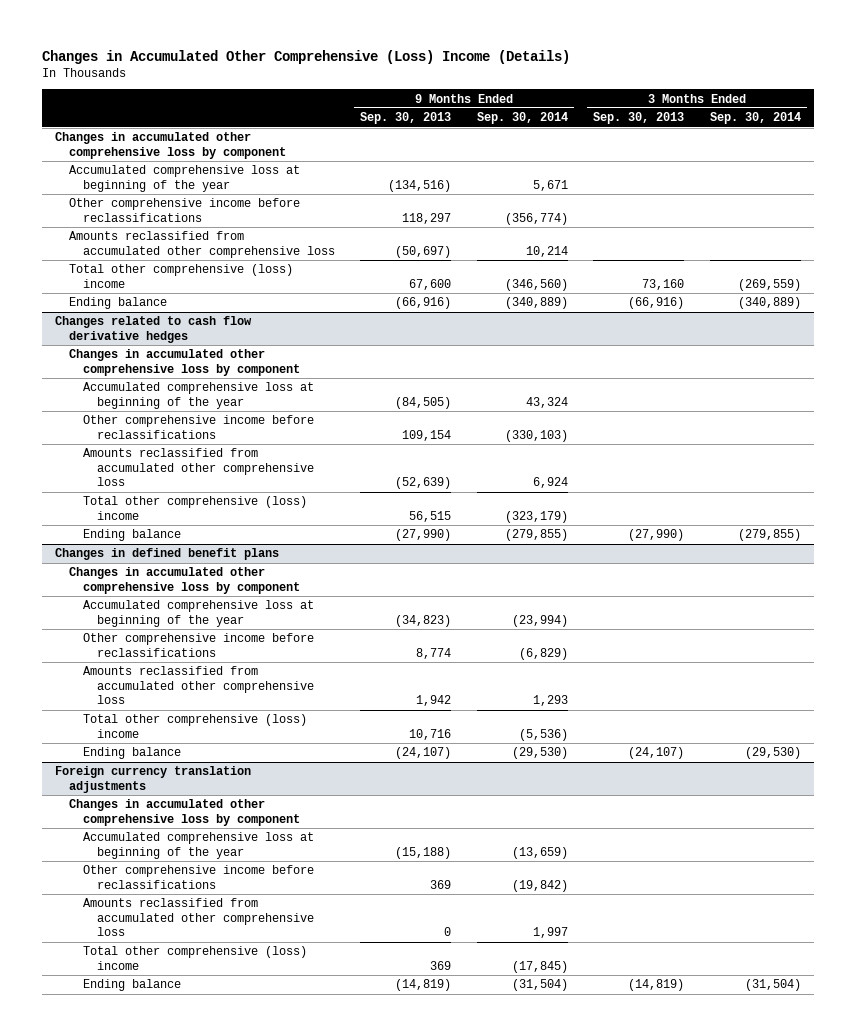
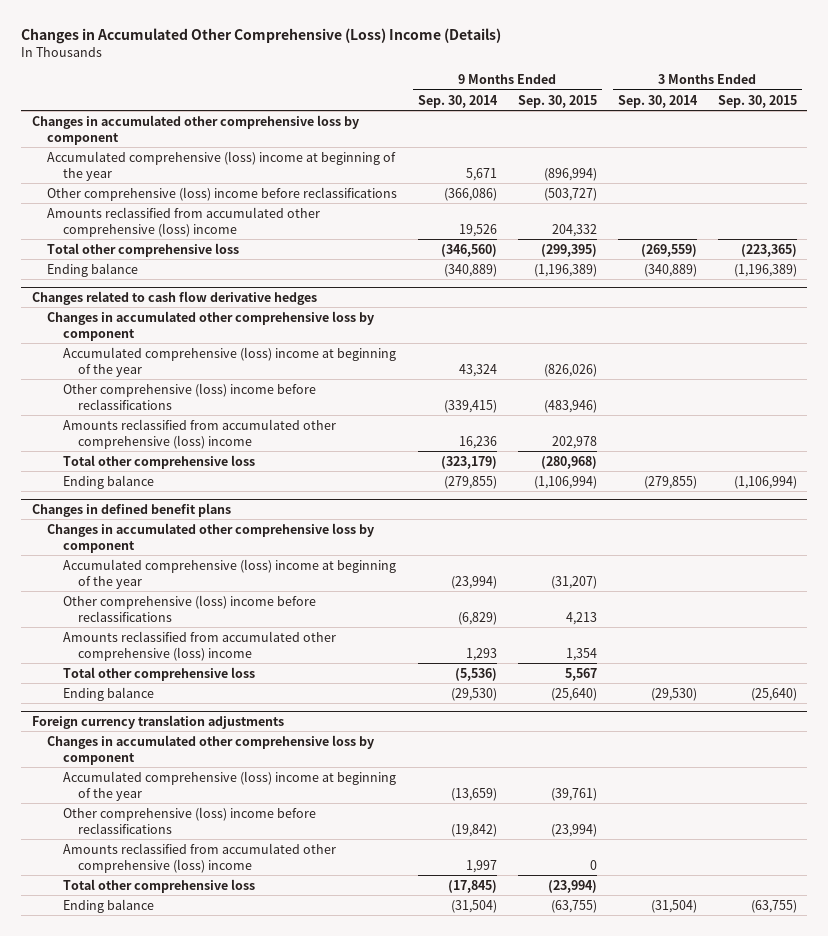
- | 9 Months Ended Sep. 30, 2013 | 9 Months Ended Sep. 30, 2014 | 3 Months Ended Sep. 30, 2013 | 3 Months Ended Sep. 30, 2014
+ | 9 Months Ended Sep. 30, 2014 | 9 Months Ended Sep. 30, 2015 | 3 Months Ended Sep. 30, 2014 | 3 Months Ended Sep. 30, 2015
- Accumulated comprehensive loss at beginning of the year | (134,516) | 5,671 | |
- Other comprehensive income before reclassifications | 118,297 | (356,774) | |
- Amounts reclassified from accumulated other comprehensive loss | (50,697) | 10,214 | |
- Total other comprehensive (loss) income | 67,600 | (346,560) | 73,160 | (269,559)
+ Accumulated comprehensive (loss) income at beginning of the year | 5,671 | (896,994) | |
+ Other comprehensive (loss) income before reclassifications | (366,086) | (503,727) | |
+ Amounts reclassified from accumulated other comprehensive (loss) income | 19,526 | 204,332 | |
+ Total other comprehensive loss | (346,560) | (299,395) | (269,559) | (223,365)
@ Changes related to cash flow derivative hedges
- Accumulated comprehensive loss at beginning of the year | (84,505) | 43,324 | |
- Other comprehensive income before reclassifications | 109,154 | (330,103) | |
- Amounts reclassified from accumulated other comprehensive loss | (52,639) | 6,924 | |
- Total other comprehensive (loss) income | 56,515 | (323,179) | |
+ Accumulated comprehensive (loss) income at beginning of the year | 43,324 | (826,026) | |
+ Other comprehensive (loss) income before reclassifications | (339,415) | (483,946) | |
+ Amounts reclassified from accumulated other comprehensive (loss) income | 16,236 | 202,978 | |
+ Total other comprehensive loss | (323,179) | (280,968) | |
@ Changes in defined benefit plans
- Accumulated comprehensive loss at beginning of the year | (34,823) | (23,994) | |
- Other comprehensive income before reclassifications | 8,774 | (6,829) | |
- Amounts reclassified from accumulated other comprehensive loss | 1,942 | 1,293 | |
- Total other comprehensive (loss) income | 10,716 | (5,536) | |
+ Accumulated comprehensive (loss) income at beginning of the year | (23,994) | (31,207) | |
+ Other comprehensive (loss) income before reclassifications | (6,829) | 4,213 | |
+ Amounts reclassified from accumulated other comprehensive (loss) income | 1,293 | 1,354 | |
+ Total other comprehensive loss | (5,536) | 5,567 | |
@ Foreign currency translation adjustments
- Accumulated comprehensive loss at beginning of the year | (15,188) | (13,659) | |
- Other comprehensive income before reclassifications | 369 | (19,842) | |
- Amounts reclassified from accumulated other comprehensive loss | 0 | 1,997 | |
- Total other comprehensive (loss) income | 369 | (17,845) | |
+ Accumulated comprehensive (loss) income at beginning of the year | (13,659) | (39,761) | |
+ Other comprehensive (loss) income before reclassifications | (19,842) | (23,994) | |
+ Amounts reclassified from accumulated other comprehensive (loss) income | 1,997 | 0 | |
+ Total other comprehensive loss | (17,845) | (23,994) | |

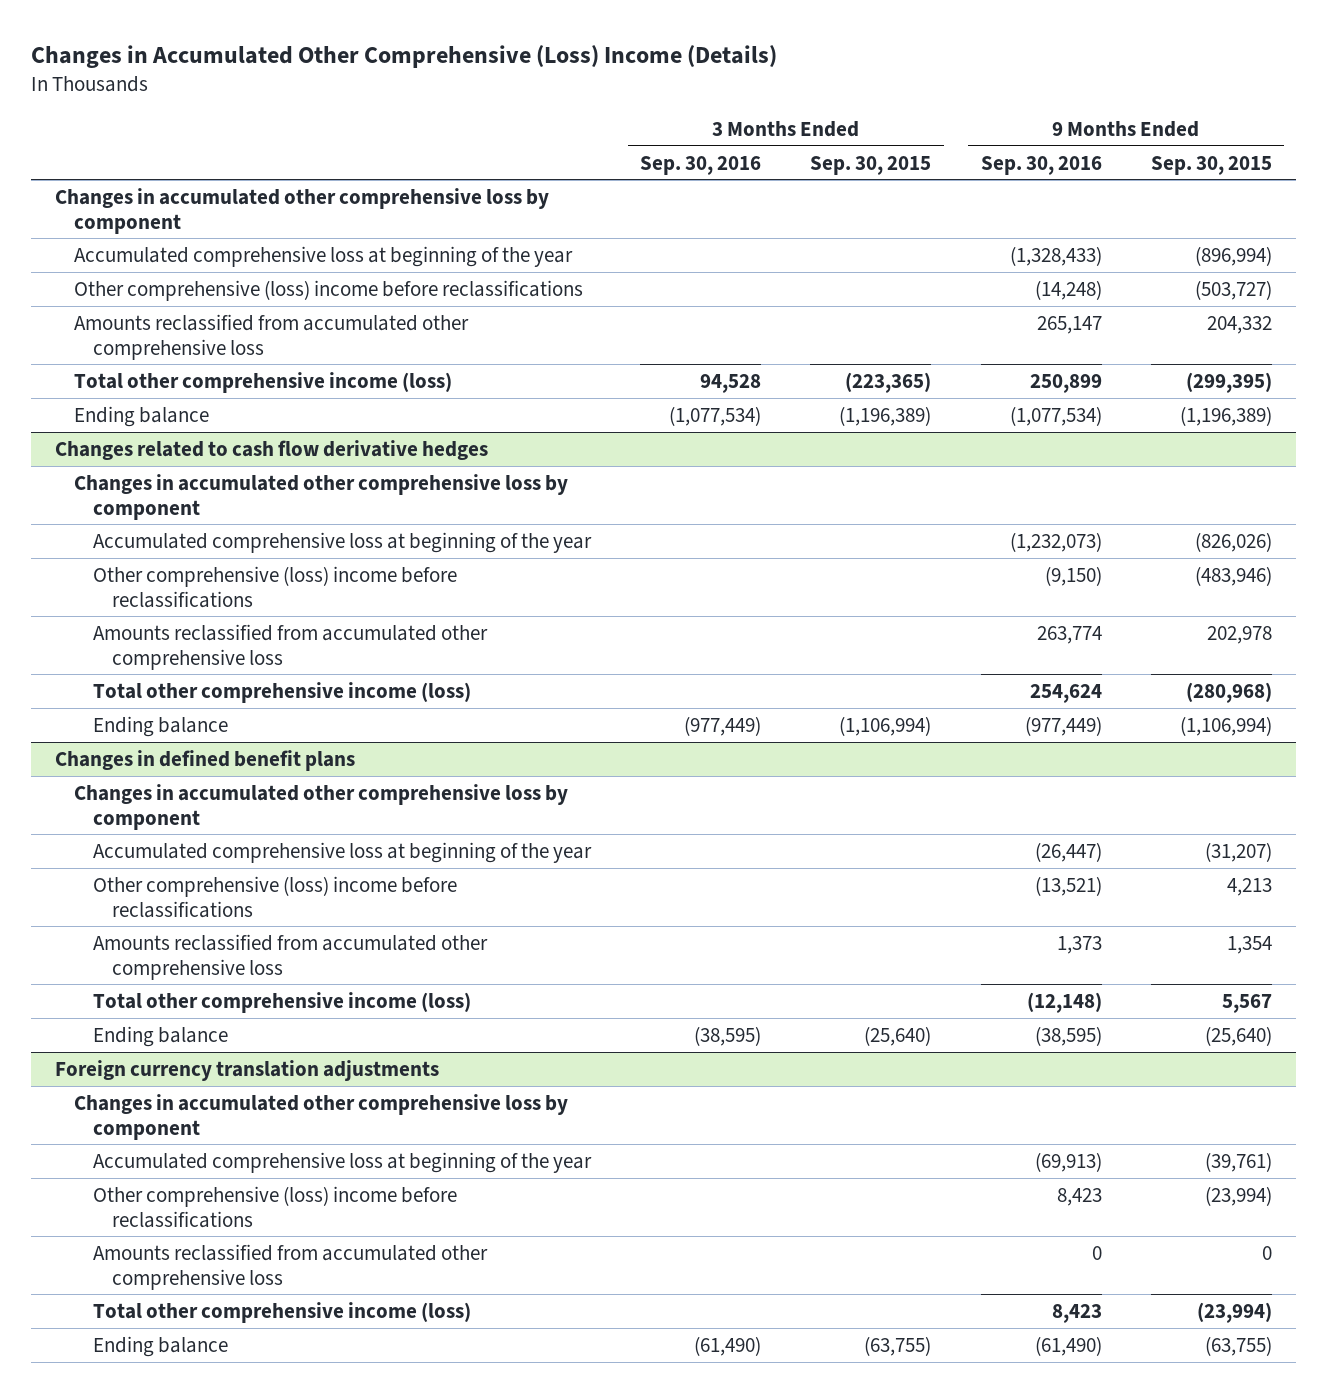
- | 9 Months Ended Sep. 30, 2014 | 9 Months Ended Sep. 30, 2015 | 3 Months Ended Sep. 30, 2014 | 3 Months Ended Sep. 30, 2015
+ | 3 Months Ended Sep. 30, 2016 | 3 Months Ended Sep. 30, 2015 | 9 Months Ended Sep. 30, 2016 | 9 Months Ended Sep. 30, 2015
- Accumulated comprehensive (loss) income at beginning of the year | 5,671 | (896,994) | |
+ Accumulated comprehensive loss at beginning of the year | | | (1,328,433) | (896,994)
- Amounts reclassified from accumulated other comprehensive (loss) income | 19,526 | 204,332 | |
- Total other comprehensive loss | (346,560) | (299,395) | (269,559) | (223,365)
+ Amounts reclassified from accumulated other comprehensive loss | | | 265,147 | 204,332
+ Total other comprehensive income (loss) | 94,528 | (223,365) | 250,899 | (299,395)
@ Changes related to cash flow derivative hedges
- Accumulated comprehensive (loss) income at beginning of the year | 43,324 | (826,026) | |
+ Accumulated comprehensive loss at beginning of the year | | | (1,232,073) | (826,026)
- Amounts reclassified from accumulated other comprehensive (loss) income | 16,236 | 202,978 | |
- Total other comprehensive loss | (323,179) | (280,968) | |
+ Amounts reclassified from accumulated other comprehensive loss | | | 263,774 | 202,978
+ Total other comprehensive income (loss) | | | 254,624 | (280,968)
@ Changes in defined benefit plans
- Accumulated comprehensive (loss) income at beginning of the year | (23,994) | (31,207) | |
+ Accumulated comprehensive loss at beginning of the year | | | (26,447) | (31,207)
- Amounts reclassified from accumulated other comprehensive (loss) income | 1,293 | 1,354 | |
- Total other comprehensive loss | (5,536) | 5,567 | |
+ Amounts reclassified from accumulated other comprehensive loss | | | 1,373 | 1,354
+ Total other comprehensive income (loss) | | | (12,148) | 5,567
@ Foreign currency translation adjustments
- Accumulated comprehensive (loss) income at beginning of the year | (13,659) | (39,761) | |
+ Accumulated comprehensive loss at beginning of the year | | | (69,913) | (39,761)
- Amounts reclassified from accumulated other comprehensive (loss) income | 1,997 | 0 | |
- Total other comprehensive loss | (17,845) | (23,994) | |
+ Amounts reclassified from accumulated other comprehensive loss | | | 0 | 0
+ Total other comprehensive income (loss) | | | 8,423 | (23,994)

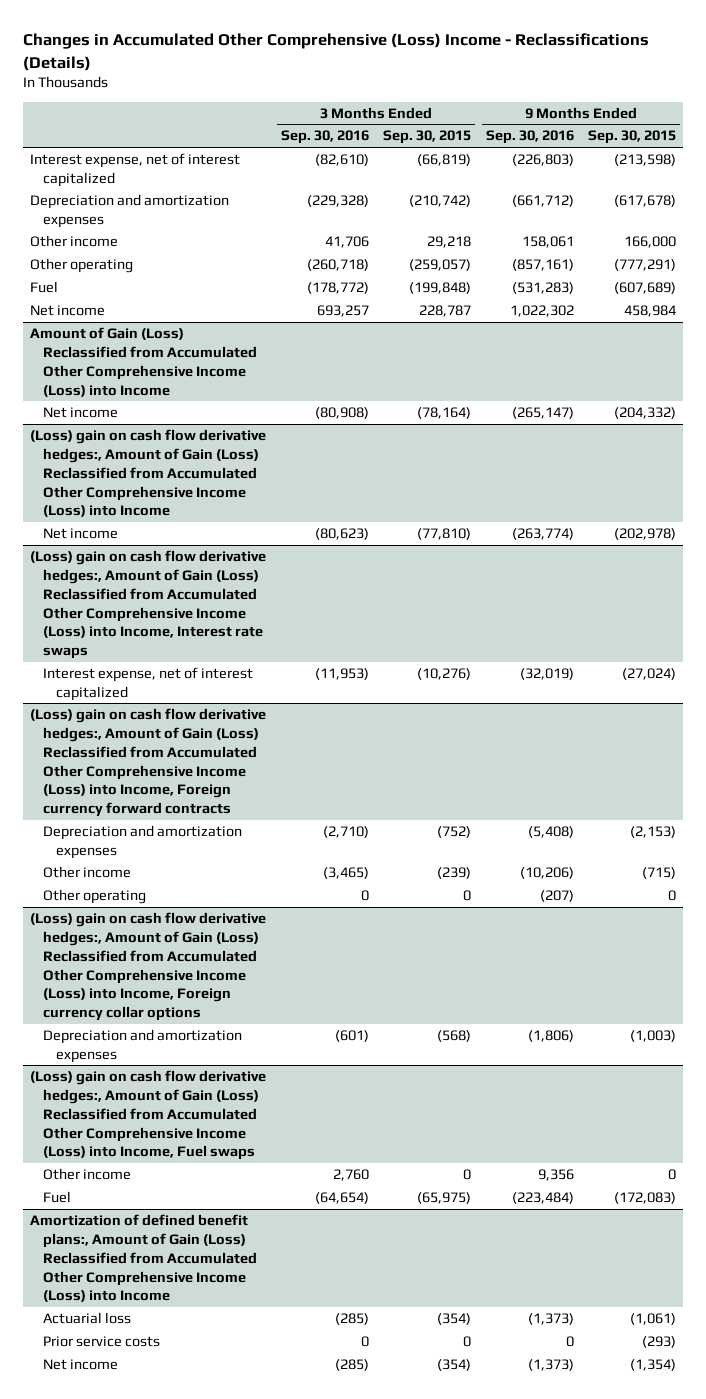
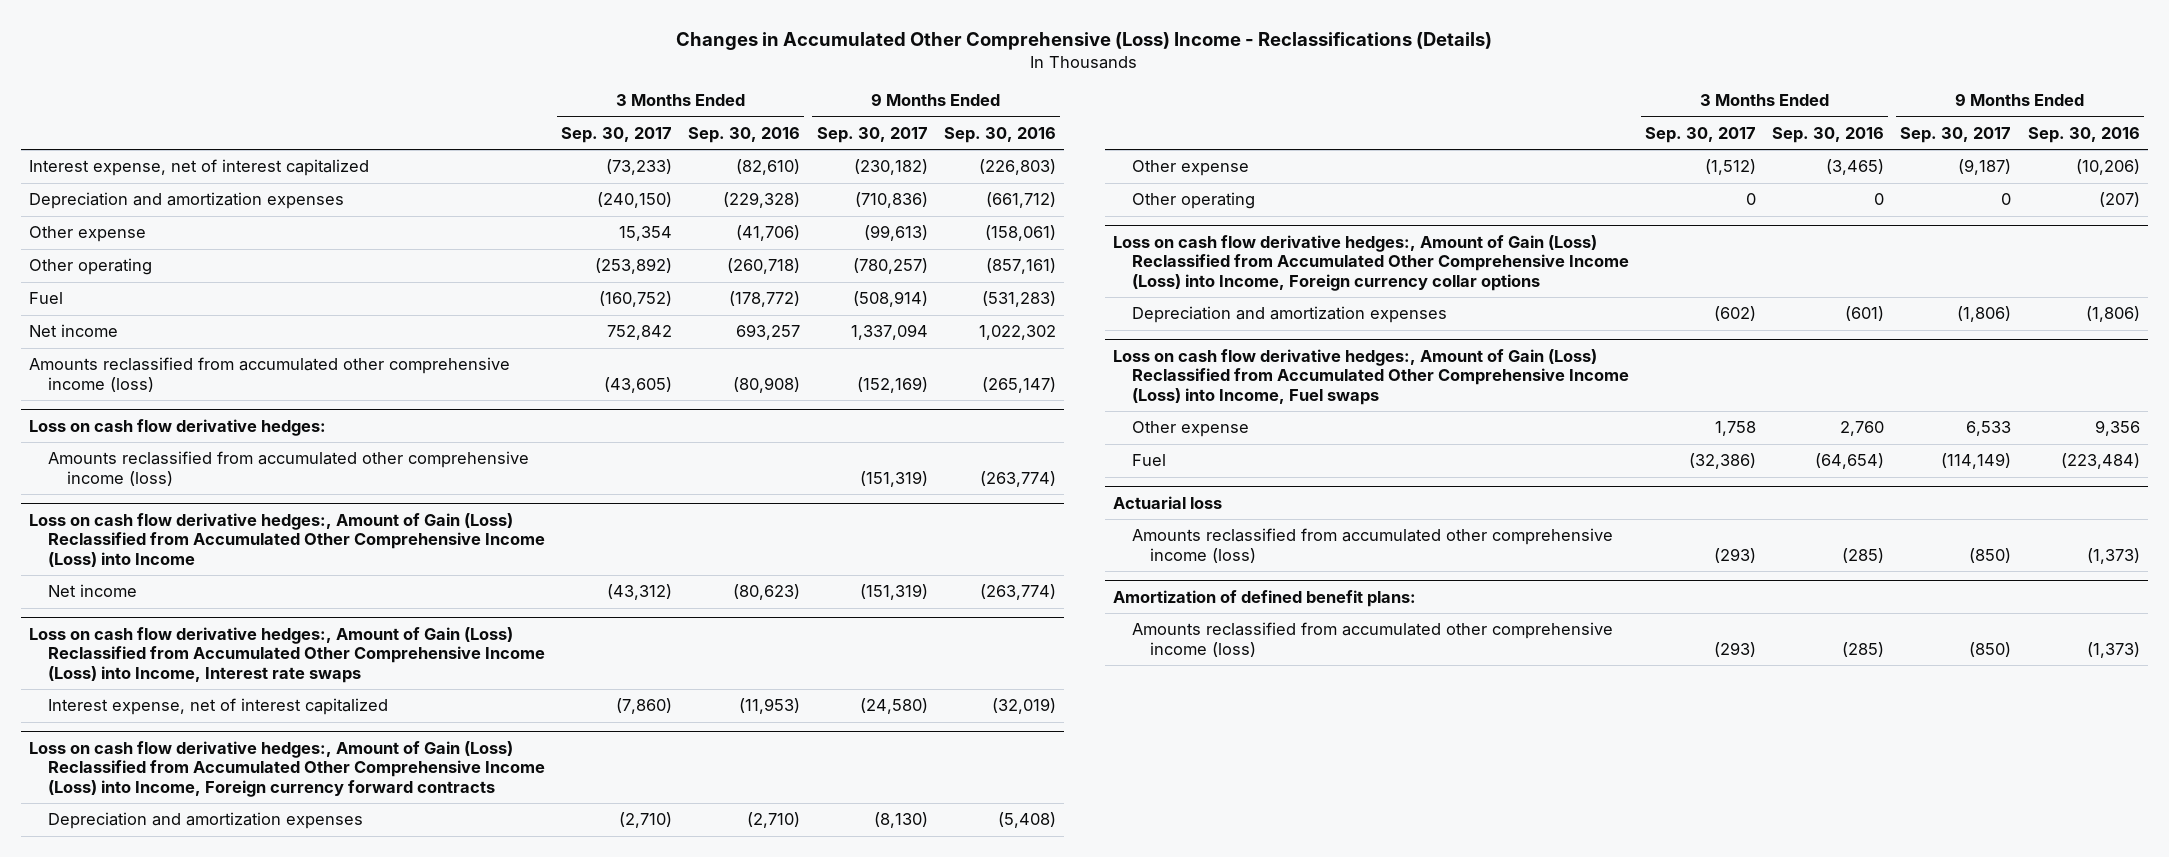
- | 3 Months Ended Sep. 30, 2016 | 3 Months Ended Sep. 30, 2015 | 9 Months Ended Sep. 30, 2016 | 9 Months Ended Sep. 30, 2015
+ | 3 Months Ended Sep. 30, 2017 | 3 Months Ended Sep. 30, 2016 | 9 Months Ended Sep. 30, 2017 | 9 Months Ended Sep. 30, 2016
- Other income | 41,706 | 29,218 | 158,061 | 166,000
+ Other expense | 15,354 | (41,706) | (99,613) | (158,061)
- Amount of Gain (Loss) Reclassified from Accumulated Other Comprehensive Income (Loss) into Income
- Net income | (80,908) | (78,164) | (265,147) | (204,332)
- (Loss) gain on cash flow derivative hedges:, Amount of Gain (Loss) Reclassified from Accumulated Other Comprehensive Income (Loss) into Income
+ Amounts reclassified from accumulated other comprehensive income (loss) | (43,605) | (80,908) | (152,169) | (265,147)
+ Loss on cash flow derivative hedges:
+ Amounts reclassified from accumulated other comprehensive income (loss) | | | (151,319) | (263,774)
+ Loss on cash flow derivative hedges:, Amount of Gain (Loss) Reclassified from Accumulated Other Comprehensive Income (Loss) into Income
- (Loss) gain on cash flow derivative hedges:, Amount of Gain (Loss) Reclassified from Accumulated Other Comprehensive Income (Loss) into Income, Interest rate swaps
+ Loss on cash flow derivative hedges:, Amount of Gain (Loss) Reclassified from Accumulated Other Comprehensive Income (Loss) into Income, Interest rate swaps
- (Loss) gain on cash flow derivative hedges:, Amount of Gain (Loss) Reclassified from Accumulated Other Comprehensive Income (Loss) into Income, Foreign currency forward contracts
+ Loss on cash flow derivative hedges:, Amount of Gain (Loss) Reclassified from Accumulated Other Comprehensive Income (Loss) into Income, Foreign currency forward contracts
- Other income | (3,465) | (239) | (10,206) | (715)
+ Other expense | (1,512) | (3,465) | (9,187) | (10,206)
- (Loss) gain on cash flow derivative hedges:, Amount of Gain (Loss) Reclassified from Accumulated Other Comprehensive Income (Loss) into Income, Foreign currency collar options
+ Loss on cash flow derivative hedges:, Amount of Gain (Loss) Reclassified from Accumulated Other Comprehensive Income (Loss) into Income, Foreign currency collar options
- (Loss) gain on cash flow derivative hedges:, Amount of Gain (Loss) Reclassified from Accumulated Other Comprehensive Income (Loss) into Income, Fuel swaps
- Other income | 2,760 | 0 | 9,356 | 0
+ Loss on cash flow derivative hedges:, Amount of Gain (Loss) Reclassified from Accumulated Other Comprehensive Income (Loss) into Income, Fuel swaps
+ Other expense | 1,758 | 2,760 | 6,533 | 9,356
- Amortization of defined benefit plans:, Amount of Gain (Loss) Reclassified from Accumulated Other Comprehensive Income (Loss) into Income
- Actuarial loss | (285) | (354) | (1,373) | (1,061)
- Prior service costs | 0 | 0 | 0 | (293)
- Net income | (285) | (354) | (1,373) | (1,354)
+ Actuarial loss
+ Amounts reclassified from accumulated other comprehensive income (loss) | (293) | (285) | (850) | (1,373)
+ Amortization of defined benefit plans:
+ Amounts reclassified from accumulated other comprehensive income (loss) | (293) | (285) | (850) | (1,373)

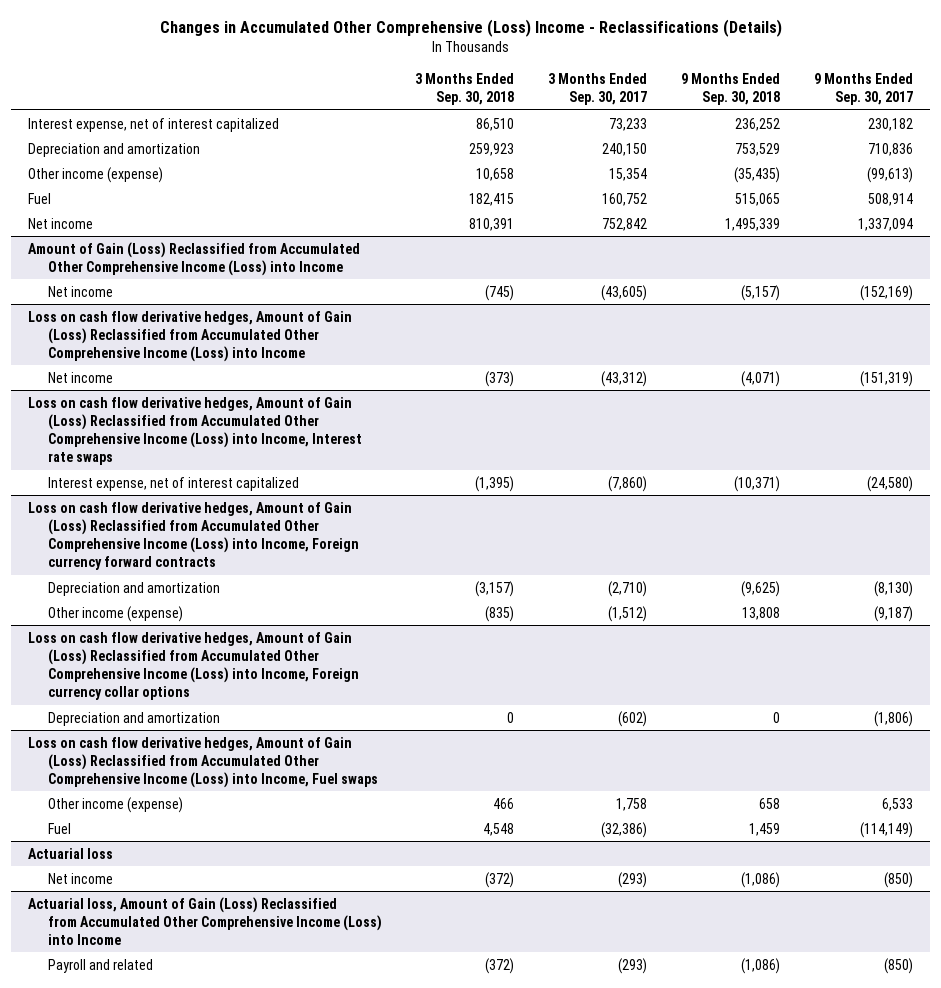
- | 3 Months Ended Sep. 30, 2017 | 3 Months Ended Sep. 30, 2016 | 9 Months Ended Sep. 30, 2017 | 9 Months Ended Sep. 30, 2016
+ | 3 Months Ended Sep. 30, 2018 | 3 Months Ended Sep. 30, 2017 | 9 Months Ended Sep. 30, 2018 | 9 Months Ended Sep. 30, 2017
- Interest expense, net of interest capitalized | (73,233) | (82,610) | (230,182) | (226,803)
- Depreciation and amortization expenses | (240,150) | (229,328) | (710,836) | (661,712)
- Other expense | 15,354 | (41,706) | (99,613) | (158,061)
- Other operating | (253,892) | (260,718) | (780,257) | (857,161)
- Fuel | (160,752) | (178,772) | (508,914) | (531,283)
+ Interest expense, net of interest capitalized | 86,510 | 73,233 | 236,252 | 230,182
+ Depreciation and amortization | 259,923 | 240,150 | 753,529 | 710,836
+ Other income (expense) | 10,658 | 15,354 | (35,435) | (99,613)
+ Fuel | 182,415 | 160,752 | 515,065 | 508,914
- Amounts reclassified from accumulated other comprehensive income (loss) | (43,605) | (80,908) | (152,169) | (265,147)
- Loss on cash flow derivative hedges:
- Amounts reclassified from accumulated other comprehensive income (loss) | | | (151,319) | (263,774)
- Loss on cash flow derivative hedges:, Amount of Gain (Loss) Reclassified from Accumulated Other Comprehensive Income (Loss) into Income
+ Amount of Gain (Loss) Reclassified from Accumulated Other Comprehensive Income (Loss) into Income
+ Net income | (745) | (43,605) | (5,157) | (152,169)
+ Loss on cash flow derivative hedges, Amount of Gain (Loss) Reclassified from Accumulated Other Comprehensive Income (Loss) into Income
- Loss on cash flow derivative hedges:, Amount of Gain (Loss) Reclassified from Accumulated Other Comprehensive Income (Loss) into Income, Interest rate swaps
+ Loss on cash flow derivative hedges, Amount of Gain (Loss) Reclassified from Accumulated Other Comprehensive Income (Loss) into Income, Interest rate swaps
- Loss on cash flow derivative hedges:, Amount of Gain (Loss) Reclassified from Accumulated Other Comprehensive Income (Loss) into Income, Foreign currency forward contracts
- Depreciation and amortization expenses | (2,710) | (2,710) | (8,130) | (5,408)
- Other expense | (1,512) | (3,465) | (9,187) | (10,206)
- Other operating | 0 | 0 | 0 | (207)
- Loss on cash flow derivative hedges:, Amount of Gain (Loss) Reclassified from Accumulated Other Comprehensive Income (Loss) into Income, Foreign currency collar options
- Depreciation and amortization expenses | (602) | (601) | (1,806) | (1,806)
- Loss on cash flow derivative hedges:, Amount of Gain (Loss) Reclassified from Accumulated Other Comprehensive Income (Loss) into Income, Fuel swaps
- Other expense | 1,758 | 2,760 | 6,533 | 9,356
+ Loss on cash flow derivative hedges, Amount of Gain (Loss) Reclassified from Accumulated Other Comprehensive Income (Loss) into Income, Foreign currency forward contracts
+ Depreciation and amortization | (3,157) | (2,710) | (9,625) | (8,130)
+ Other income (expense) | (835) | (1,512) | 13,808 | (9,187)
+ Loss on cash flow derivative hedges, Amount of Gain (Loss) Reclassified from Accumulated Other Comprehensive Income (Loss) into Income, Foreign currency collar options
+ Depreciation and amortization | 0 | (602) | 0 | (1,806)
+ Loss on cash flow derivative hedges, Amount of Gain (Loss) Reclassified from Accumulated Other Comprehensive Income (Loss) into Income, Fuel swaps
+ Other income (expense) | 466 | 1,758 | 658 | 6,533
@ Actuarial loss
- Amounts reclassified from accumulated other comprehensive income (loss) | (293) | (285) | (850) | (1,373)
- Amortization of defined benefit plans:
- Amounts reclassified from accumulated other comprehensive income (loss) | (293) | (285) | (850) | (1,373)
@ Actuarial loss
+ Net income | (372) | (293) | (1,086) | (850)
+ Actuarial loss, Amount of Gain (Loss) Reclassified from Accumulated Other Comprehensive Income (Loss) into Income
+ Payroll and related | (372) | (293) | (1,086) | (850)

